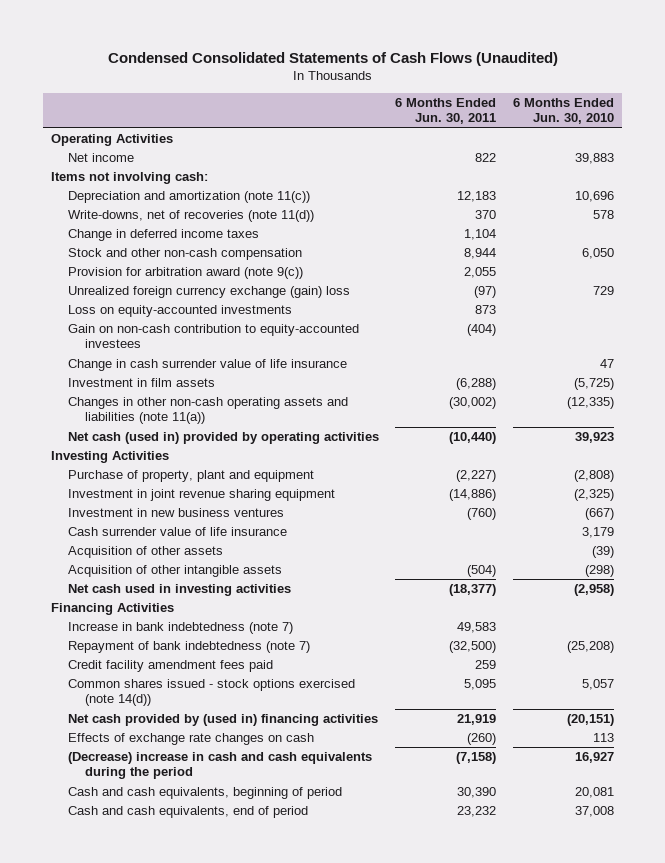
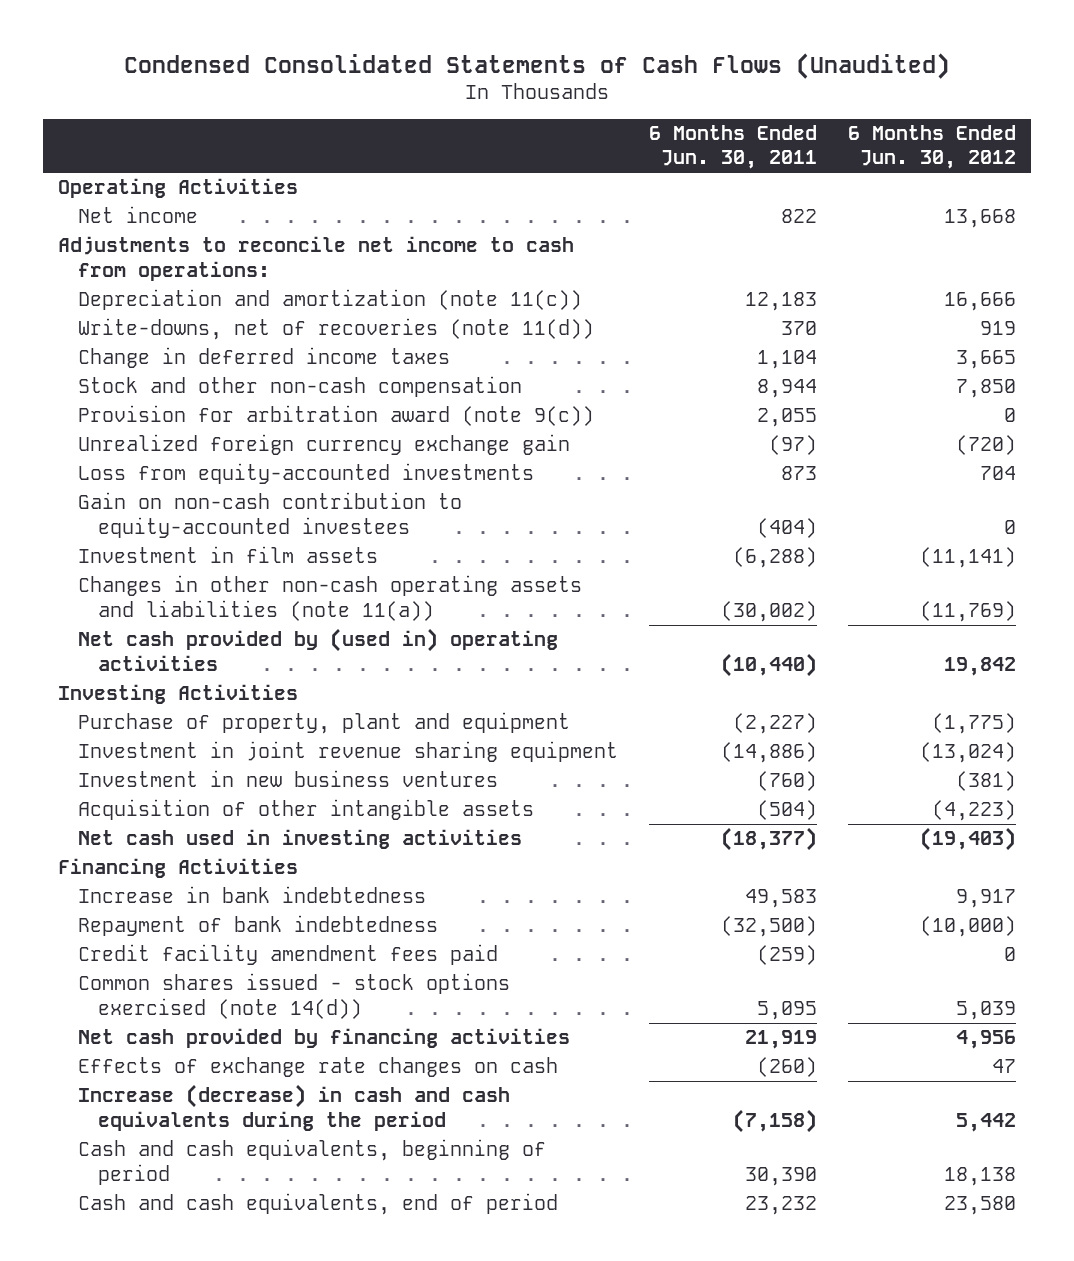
- | 6 Months Ended Jun. 30, 2011 | 6 Months Ended Jun. 30, 2010
+ | 6 Months Ended Jun. 30, 2011 | 6 Months Ended Jun. 30, 2012
- Items not involving cash:
+ Adjustments to reconcile net income to cash from operations:
- Unrealized foreign currency exchange (gain) loss | (97) | 729
- Loss on equity-accounted investments | 873 |
+ Unrealized foreign currency exchange gain | (97) | (720)
+ Loss from equity-accounted investments | 873 | 704
- Change in cash surrender value of life insurance | | 47
- Net cash (used in) provided by operating activities | (10,440) | 39,923
+ Net cash provided by (used in) operating activities | (10,440) | 19,842
- Cash surrender value of life insurance | | 3,179
- Acquisition of other assets | | (39)
- Increase in bank indebtedness (note 7) | 49,583 |
- Repayment of bank indebtedness (note 7) | (32,500) | (25,208)
- Credit facility amendment fees paid | 259 |
+ Increase in bank indebtedness | 49,583 | 9,917
+ Repayment of bank indebtedness | (32,500) | (10,000)
+ Credit facility amendment fees paid | (259) | 0
- Net cash provided by (used in) financing activities | 21,919 | (20,151)
+ Net cash provided by financing activities | 21,919 | 4,956
- (Decrease) increase in cash and cash equivalents during the period | (7,158) | 16,927
+ Increase (decrease) in cash and cash equivalents during the period | (7,158) | 5,442

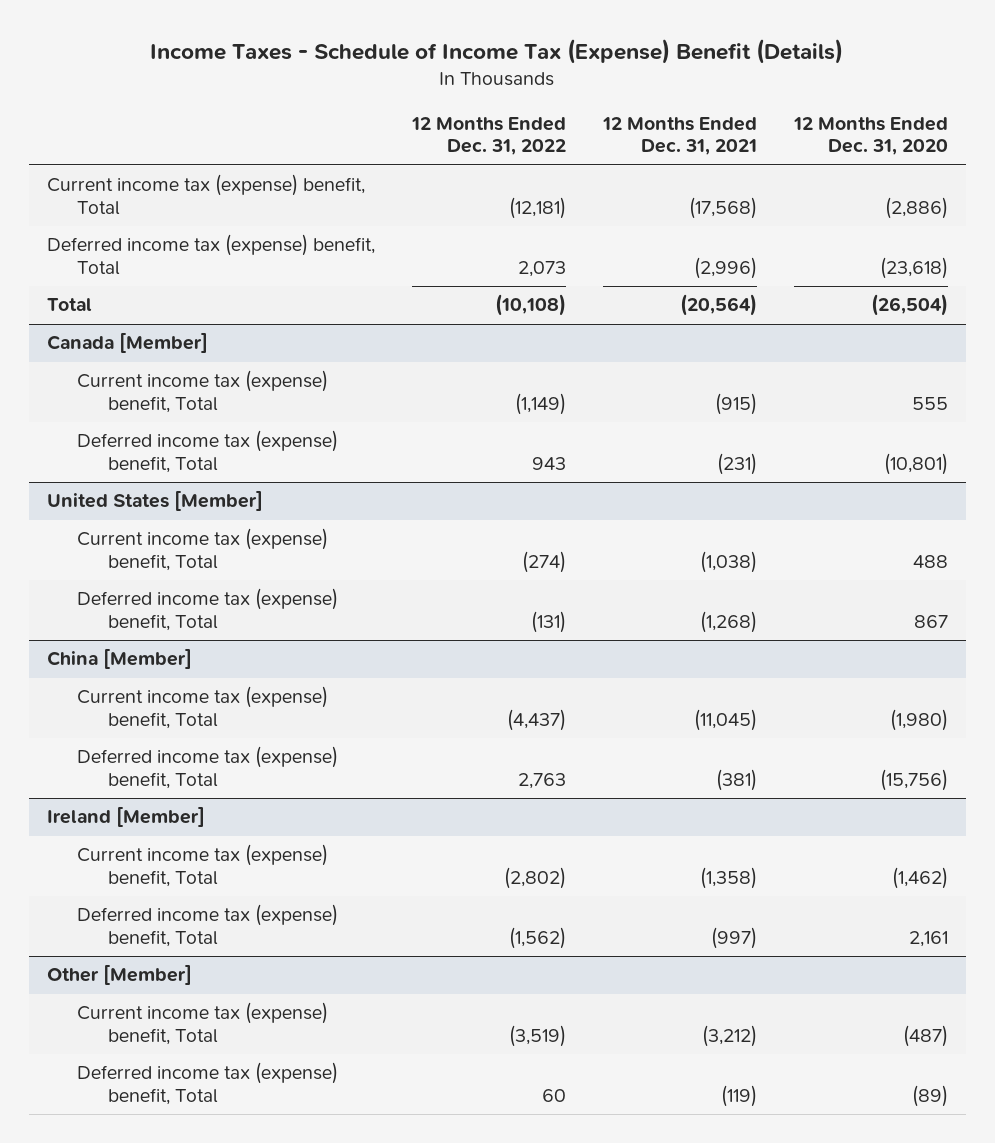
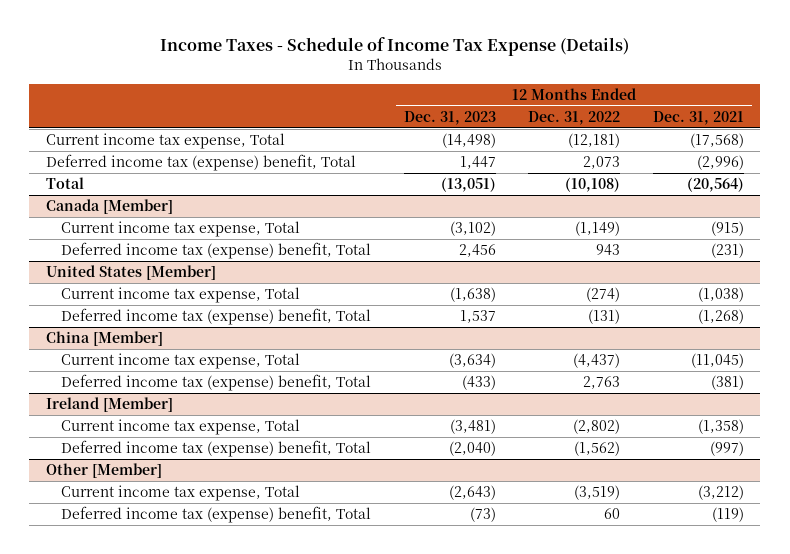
- Income Taxes - Schedule of Income Tax (Expense) Benefit (Details)
+ Income Taxes - Schedule of Income Tax Expense (Details)
- | 12 Months Ended Dec. 31, 2022 | 12 Months Ended Dec. 31, 2021 | 12 Months Ended Dec. 31, 2020
+ | 12 Months Ended Dec. 31, 2023 | 12 Months Ended Dec. 31, 2022 | 12 Months Ended Dec. 31, 2021
- Current income tax (expense) benefit, Total | (12,181) | (17,568) | (2,886)
+ Current income tax expense, Total | (14,498) | (12,181) | (17,568)
@ Canada [Member]
- Current income tax (expense) benefit, Total | (1,149) | (915) | 555
+ Current income tax expense, Total | (3,102) | (1,149) | (915)
@ United States [Member]
- Current income tax (expense) benefit, Total | (274) | (1,038) | 488
+ Current income tax expense, Total | (1,638) | (274) | (1,038)
@ China [Member]
- Current income tax (expense) benefit, Total | (4,437) | (11,045) | (1,980)
+ Current income tax expense, Total | (3,634) | (4,437) | (11,045)
@ Ireland [Member]
- Current income tax (expense) benefit, Total | (2,802) | (1,358) | (1,462)
+ Current income tax expense, Total | (3,481) | (2,802) | (1,358)
@ Other [Member]
- Current income tax (expense) benefit, Total | (3,519) | (3,212) | (487)
+ Current income tax expense, Total | (2,643) | (3,519) | (3,212)

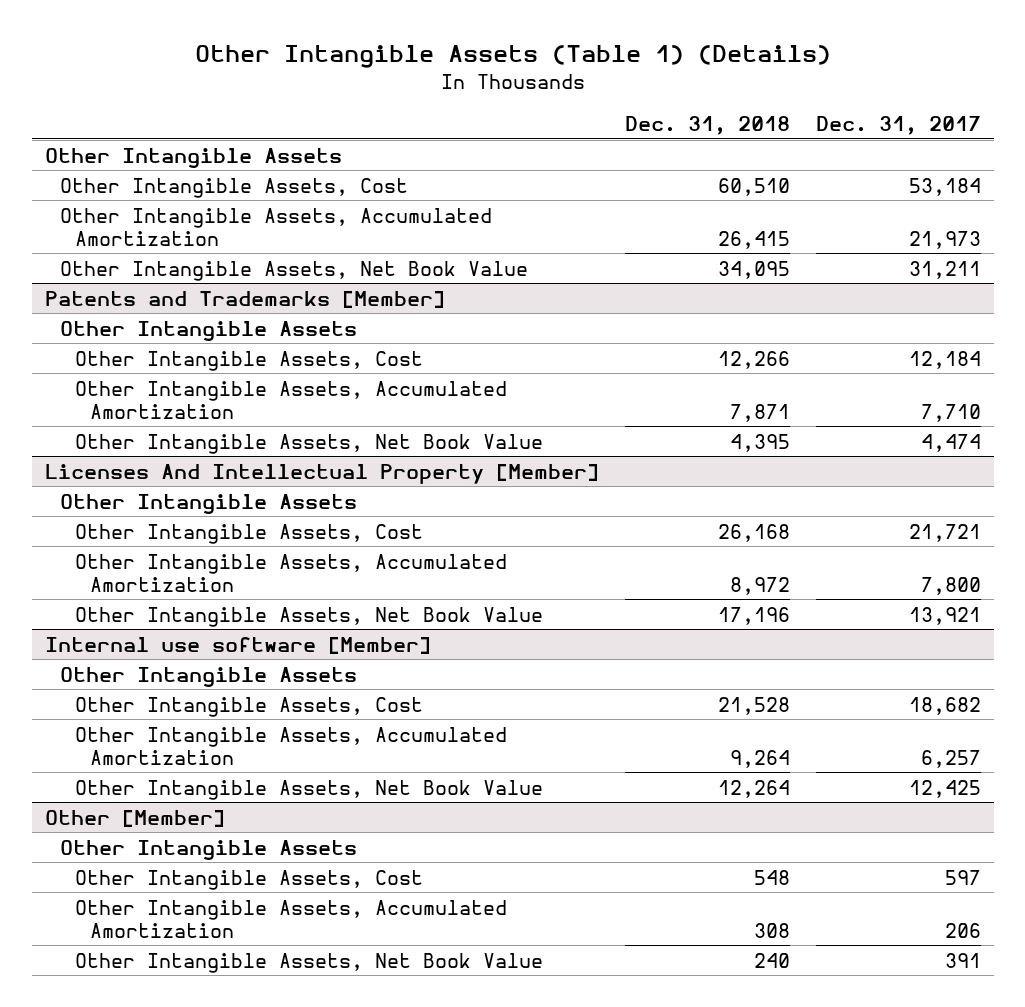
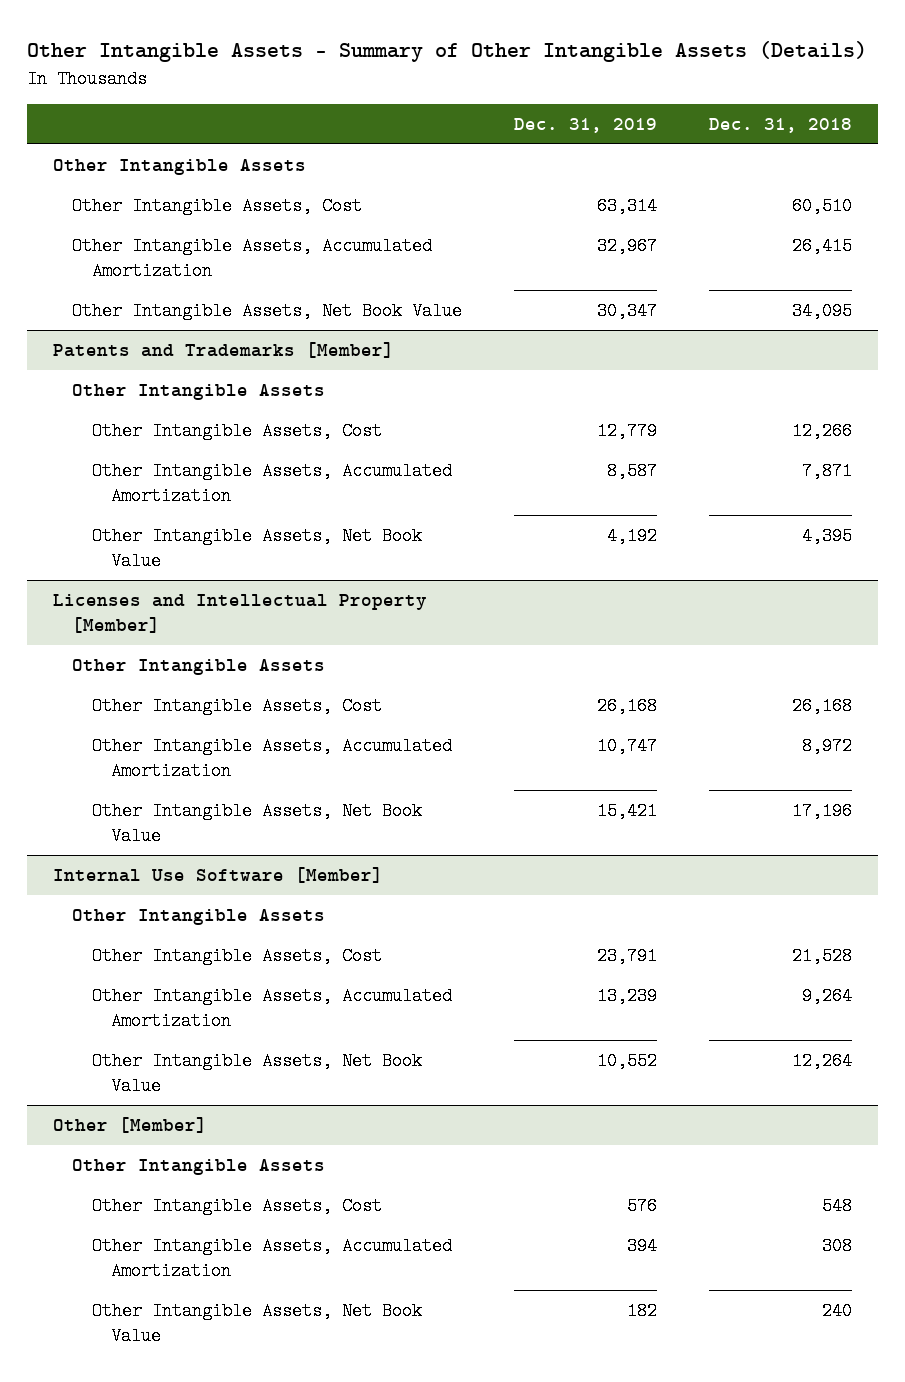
- Other Intangible Assets (Table 1) (Details)
+ Other Intangible Assets - Summary of Other Intangible Assets (Details)
- | Dec. 31, 2018 | Dec. 31, 2017
+ | Dec. 31, 2019 | Dec. 31, 2018
- Licenses And Intellectual Property [Member]
+ Licenses and Intellectual Property [Member]
- Internal use software [Member]
+ Internal Use Software [Member]

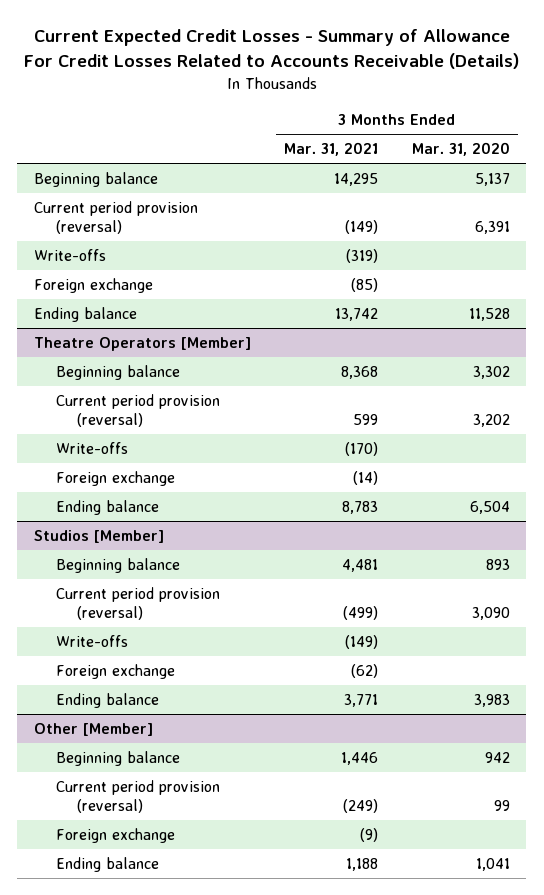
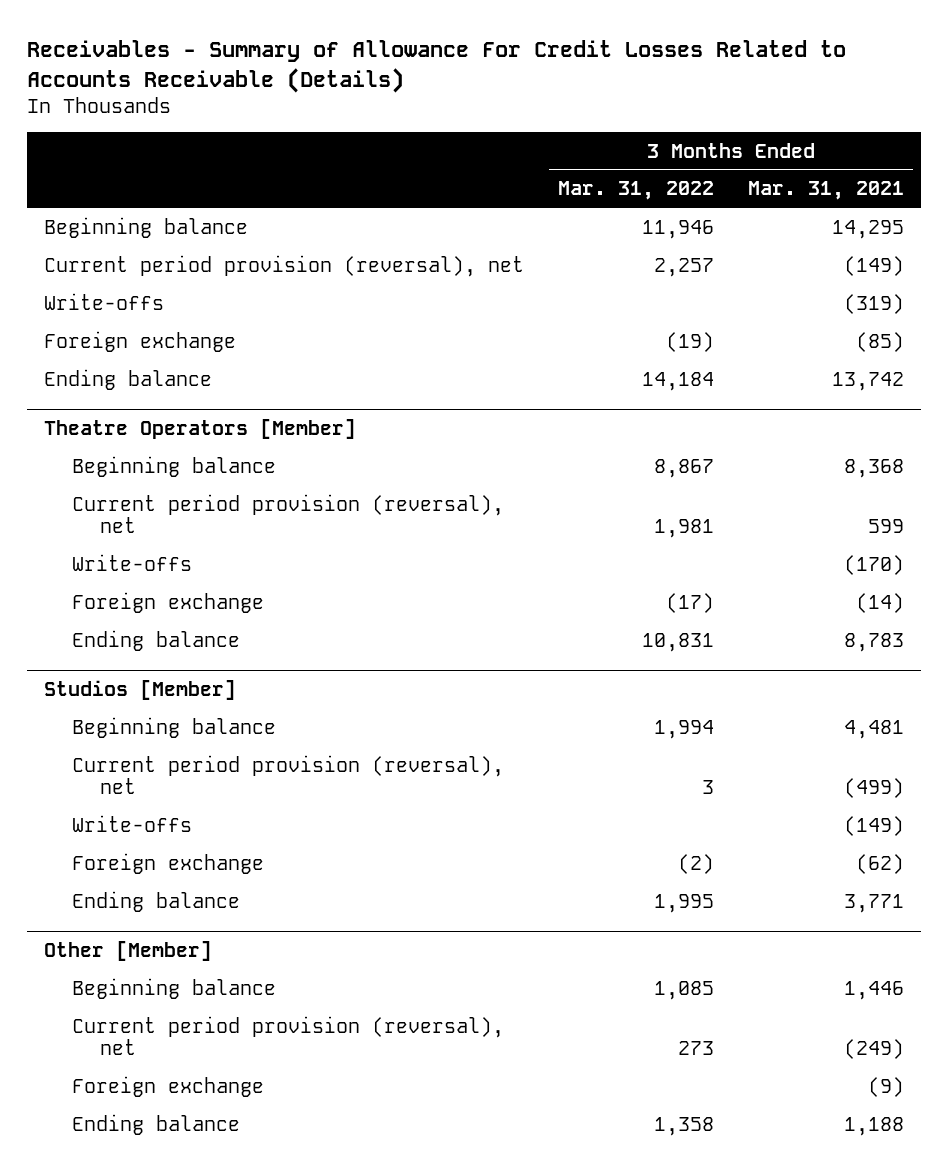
- Current Expected Credit Losses - Summary of Allowance For Credit Losses Related to Accounts Receivable (Details)
+ Receivables - Summary of Allowance For Credit Losses Related to Accounts Receivable (Details)
- | 3 Months Ended Mar. 31, 2021 | 3 Months Ended Mar. 31, 2020
+ | 3 Months Ended Mar. 31, 2022 | 3 Months Ended Mar. 31, 2021
- Current period provision (reversal) | (149) | 6,391
+ Current period provision (reversal), net | 2,257 | (149)
@ Theatre Operators [Member]
- Current period provision (reversal) | 599 | 3,202
+ Current period provision (reversal), net | 1,981 | 599
@ Studios [Member]
- Current period provision (reversal) | (499) | 3,090
+ Current period provision (reversal), net | 3 | (499)
@ Other [Member]
- Current period provision (reversal) | (249) | 99
+ Current period provision (reversal), net | 273 | (249)

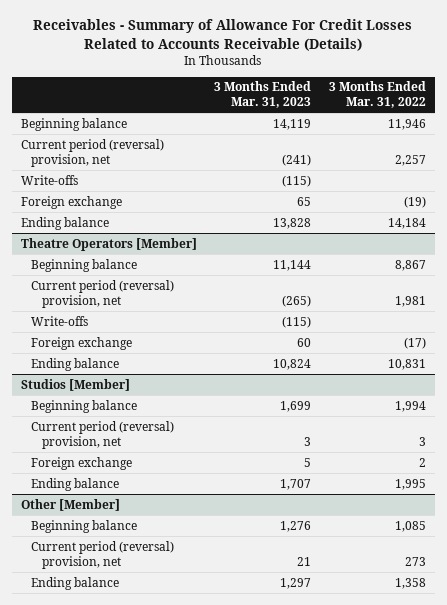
- | 3 Months Ended Mar. 31, 2022 | 3 Months Ended Mar. 31, 2021
+ | 3 Months Ended Mar. 31, 2023 | 3 Months Ended Mar. 31, 2022
- Current period provision (reversal), net | 2,257 | (149)
+ Current period (reversal) provision, net | (241) | 2,257
@ Theatre Operators [Member]
- Current period provision (reversal), net | 1,981 | 599
+ Current period (reversal) provision, net | (265) | 1,981
@ Studios [Member]
- Current period provision (reversal), net | 3 | (499)
- Write-offs | | (149)
- Foreign exchange | (2) | (62)
+ Current period (reversal) provision, net | 3 | 3
+ Foreign exchange | 5 | 2
@ Other [Member]
- Current period provision (reversal), net | 273 | (249)
- Foreign exchange | | (9)
+ Current period (reversal) provision, net | 21 | 273

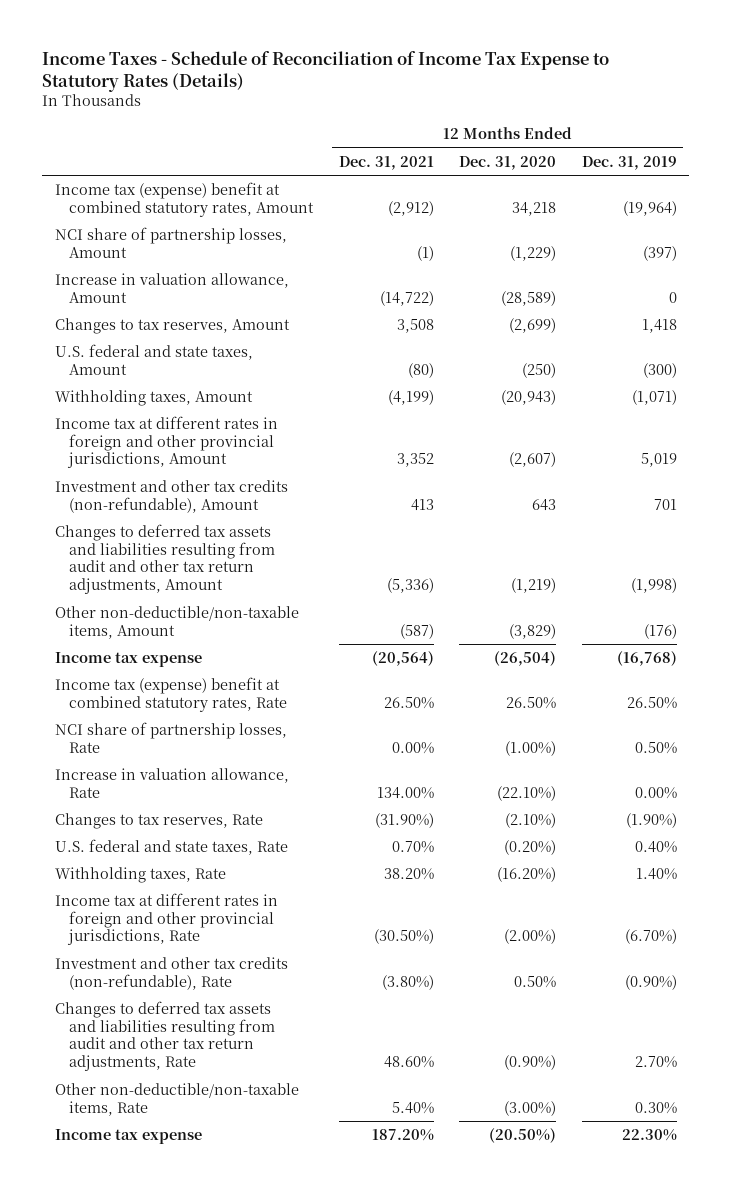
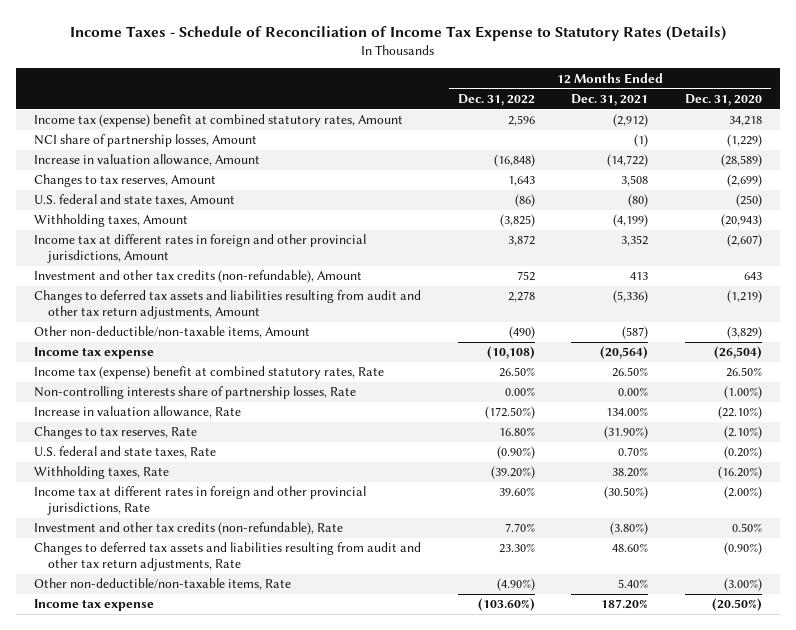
- | 12 Months Ended Dec. 31, 2021 | 12 Months Ended Dec. 31, 2020 | 12 Months Ended Dec. 31, 2019
+ | 12 Months Ended Dec. 31, 2022 | 12 Months Ended Dec. 31, 2021 | 12 Months Ended Dec. 31, 2020
- NCI share of partnership losses, Rate | 0.00% | (1.00%) | 0.50%
+ Non-controlling interests share of partnership losses, Rate | 0.00% | 0.00% | (1.00%)

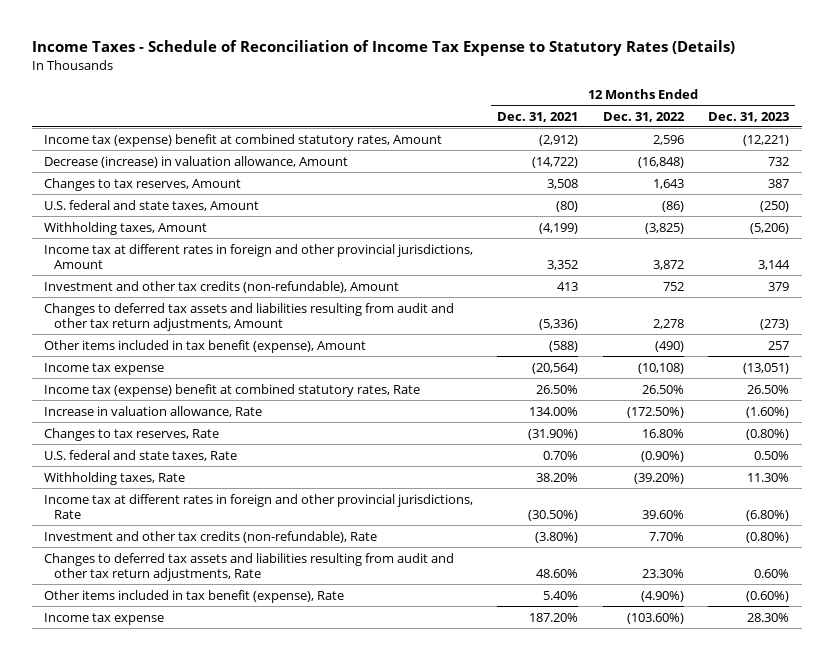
- | 12 Months Ended Dec. 31, 2022 | 12 Months Ended Dec. 31, 2021 | 12 Months Ended Dec. 31, 2020
+ | 12 Months Ended Dec. 31, 2021 | 12 Months Ended Dec. 31, 2022 | 12 Months Ended Dec. 31, 2023
- NCI share of partnership losses, Amount | | (1) | (1,229)
- Increase in valuation allowance, Amount | (16,848) | (14,722) | (28,589)
+ Decrease (increase) in valuation allowance, Amount | (14,722) | (16,848) | 732
- Other non-deductible/non-taxable items, Amount | (490) | (587) | (3,829)
+ Other items included in tax benefit (expense), Amount | (588) | (490) | 257
- Non-controlling interests share of partnership losses, Rate | 0.00% | 0.00% | (1.00%)
- Other non-deductible/non-taxable items, Rate | (4.90%) | 5.40% | (3.00%)
+ Other items included in tax benefit (expense), Rate | 5.40% | (4.90%) | (0.60%)

